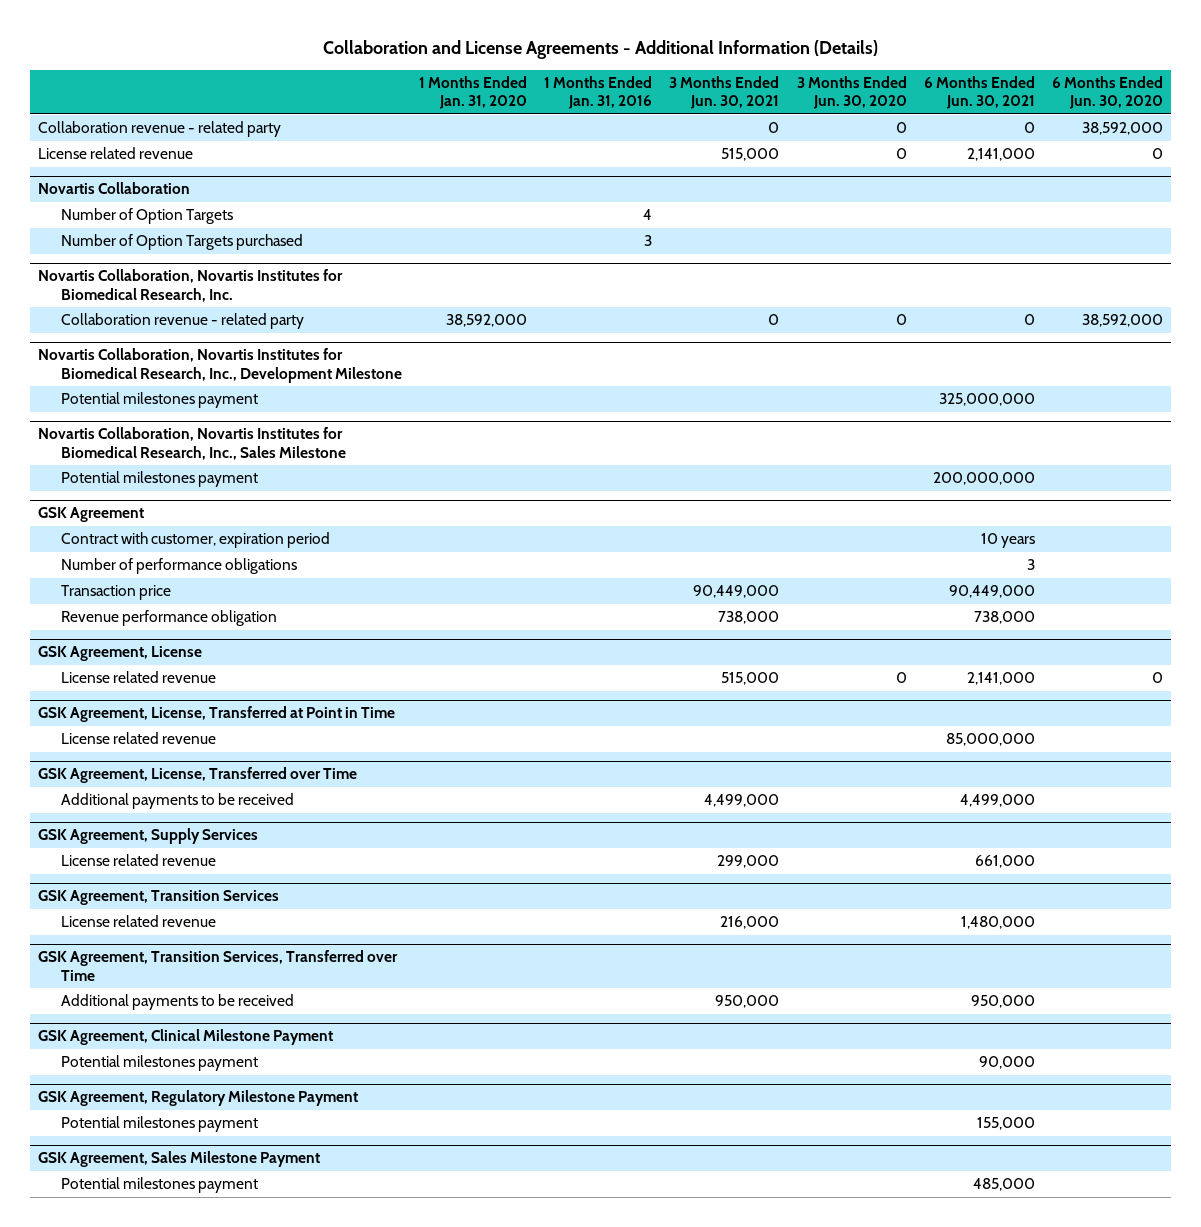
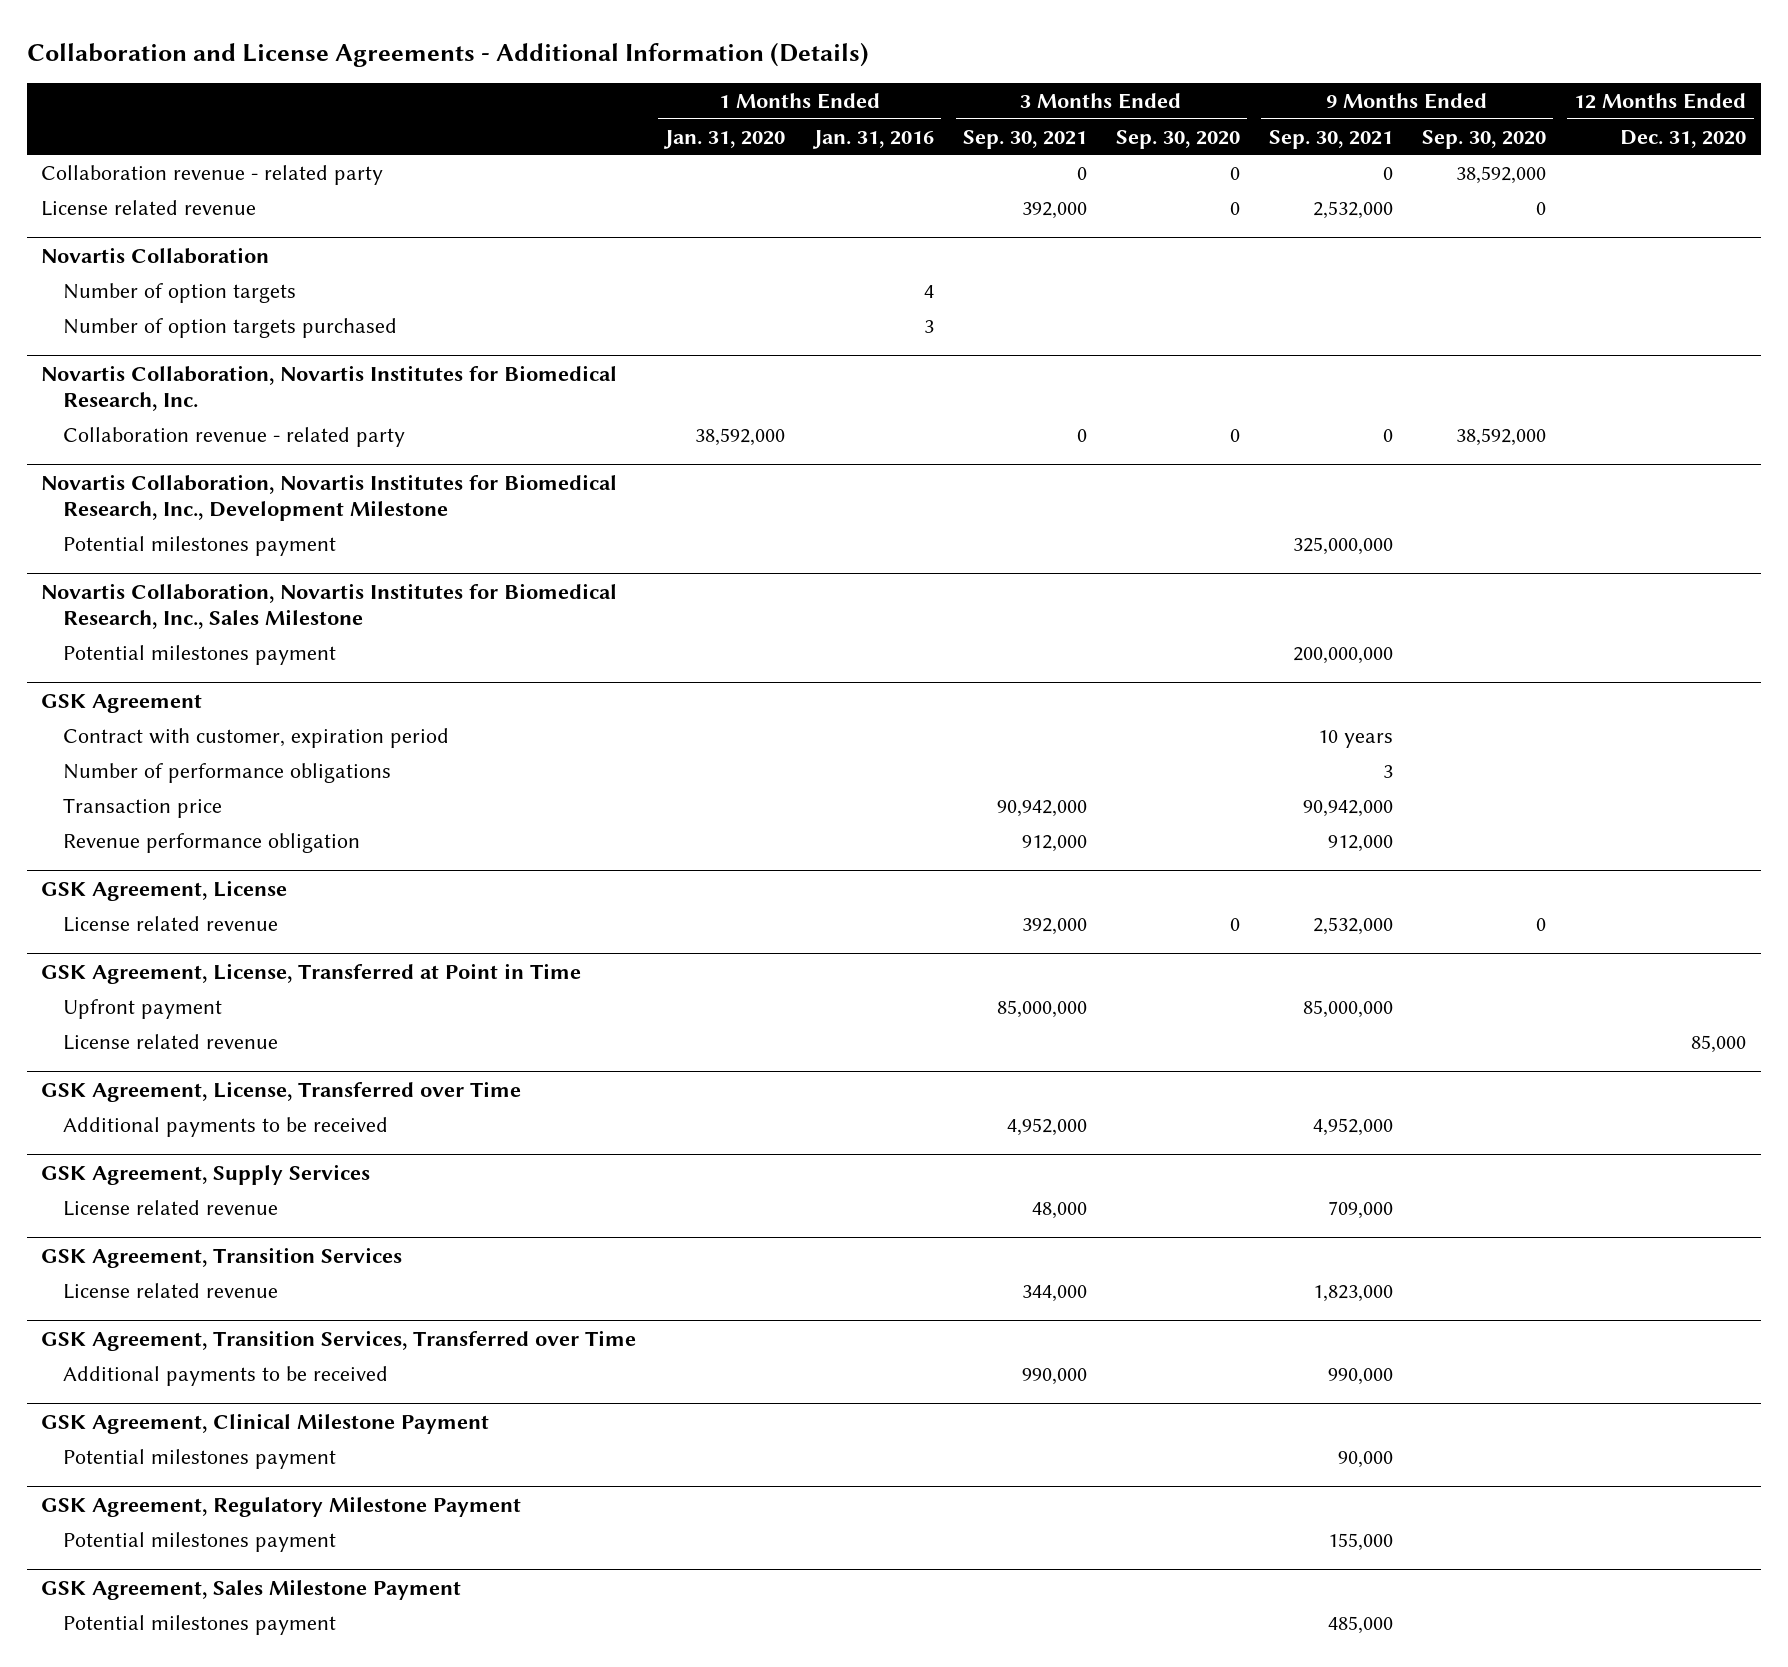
- | 1 Months Ended Jan. 31, 2020 | 1 Months Ended Jan. 31, 2016 | 3 Months Ended Jun. 30, 2021 | 3 Months Ended Jun. 30, 2020 | 6 Months Ended Jun. 30, 2021 | 6 Months Ended Jun. 30, 2020
+ | 1 Months Ended Jan. 31, 2020 | 1 Months Ended Jan. 31, 2016 | 3 Months Ended Sep. 30, 2021 | 3 Months Ended Sep. 30, 2020 | 9 Months Ended Sep. 30, 2021 | 9 Months Ended Sep. 30, 2020 | 12 Months Ended Dec. 31, 2020
@ Novartis Collaboration
- Number of Option Targets | | 4 | | | |
- Number of Option Targets purchased | | 3 | | | |
+ Number of option targets | | 4 | | | | |
+ Number of option targets purchased | | 3 | | | | |
@ GSK Agreement, License, Transferred at Point in Time
+ Upfront payment | | | 85,000,000 | | 85,000,000 | |

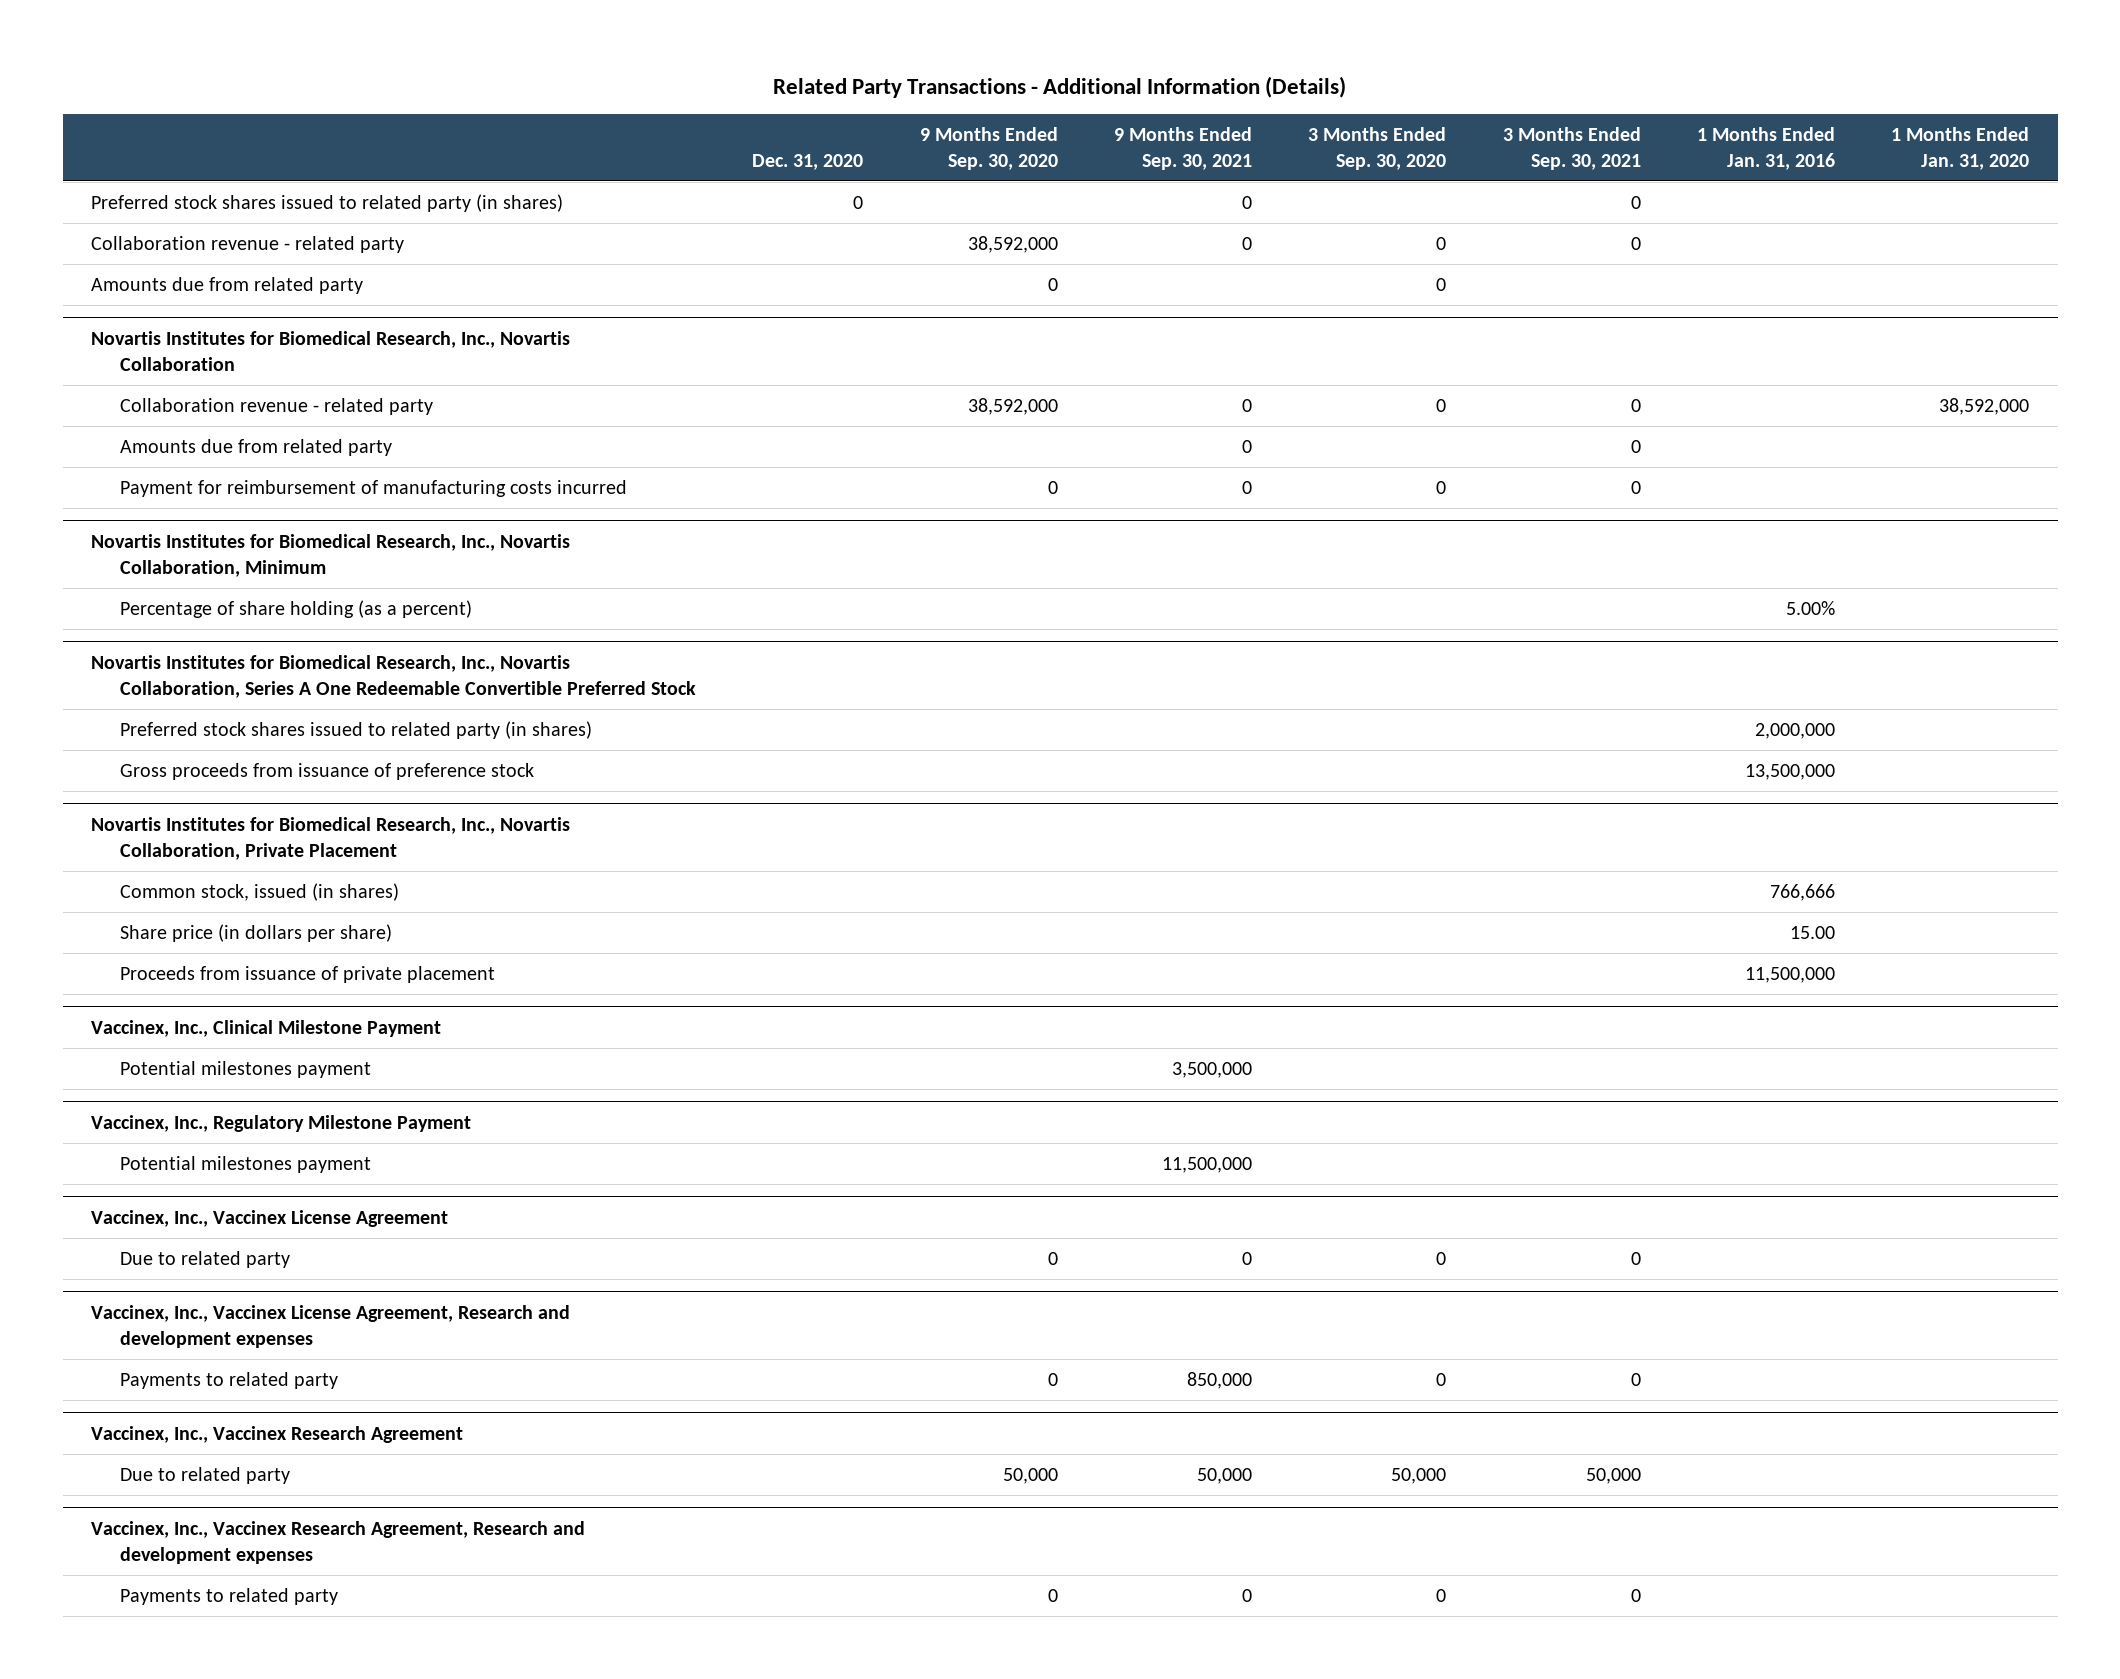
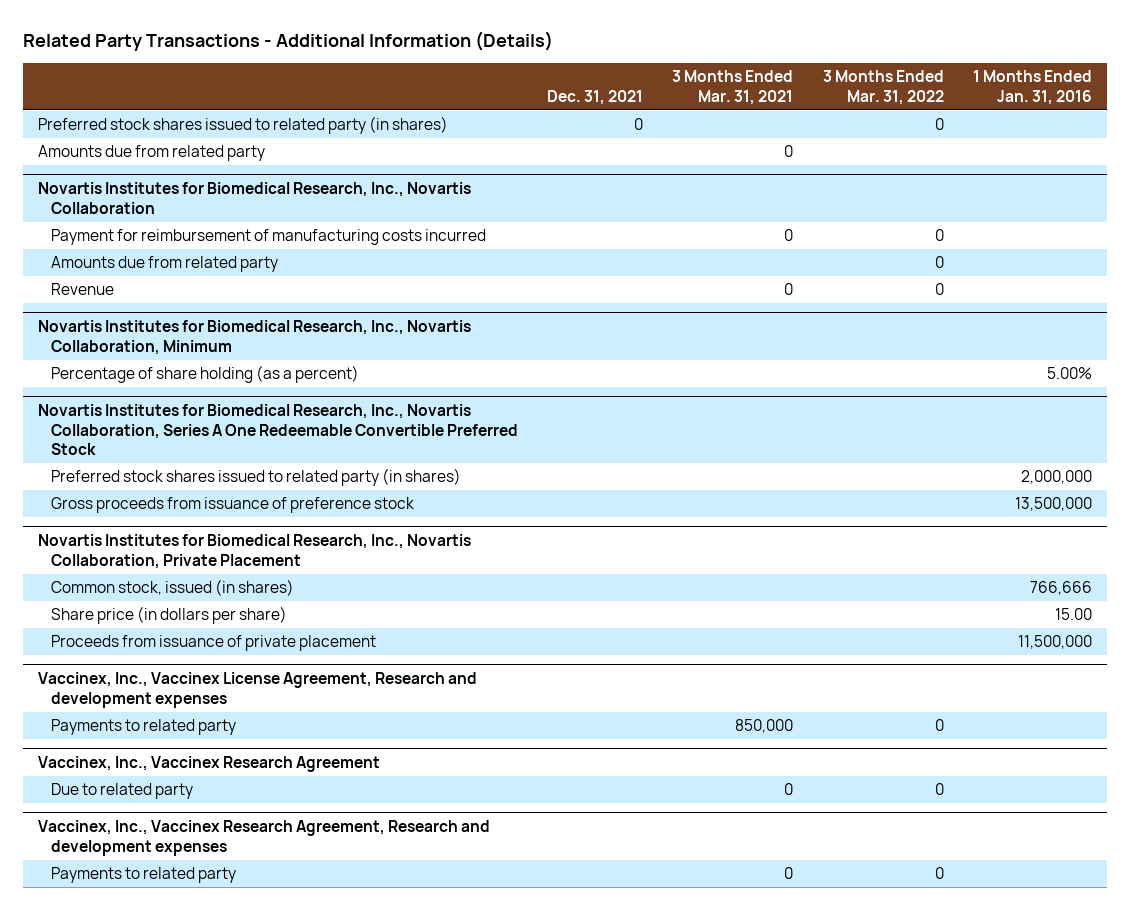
- | Dec. 31, 2020 | 9 Months Ended Sep. 30, 2020 | 9 Months Ended Sep. 30, 2021 | 3 Months Ended Sep. 30, 2020 | 3 Months Ended Sep. 30, 2021 | 1 Months Ended Jan. 31, 2016 | 1 Months Ended Jan. 31, 2020
+ | Dec. 31, 2021 | 3 Months Ended Mar. 31, 2021 | 3 Months Ended Mar. 31, 2022 | 1 Months Ended Jan. 31, 2016
- Collaboration revenue - related party | | 38,592,000 | 0 | 0 | 0 | |
@ Novartis Institutes for Biomedical Research, Inc., Novartis Collaboration
- Collaboration revenue - related party | | 38,592,000 | 0 | 0 | 0 | | 38,592,000
moved down: Amounts due from related party | | | 0 |
+ Revenue | | 0 | 0 |
- Vaccinex, Inc., Clinical Milestone Payment
- Potential milestones payment | | | 3,500,000 | | | |
- Vaccinex, Inc., Regulatory Milestone Payment
- Potential milestones payment | | | 11,500,000 | | | |
- Vaccinex, Inc., Vaccinex License Agreement
- Due to related party | | 0 | 0 | 0 | 0 | |

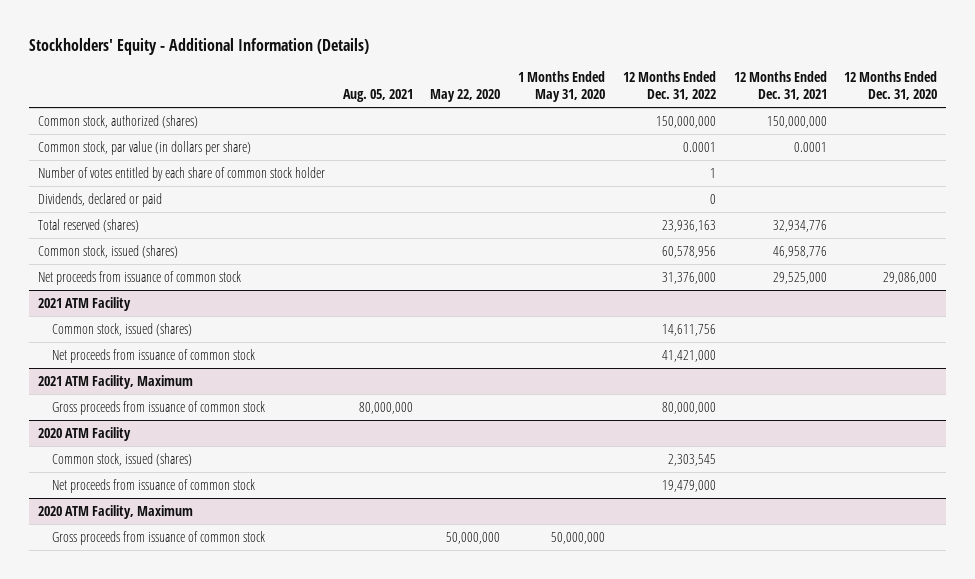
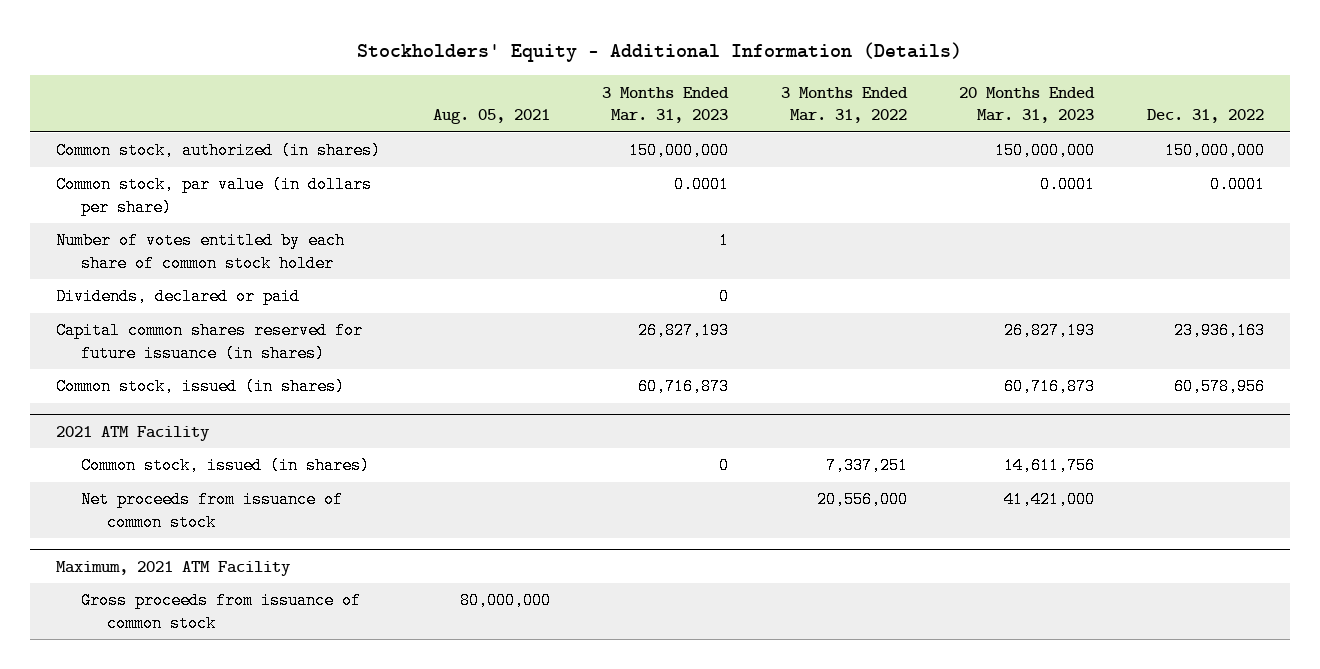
- | Aug. 05, 2021 | May 22, 2020 | 1 Months Ended May 31, 2020 | 12 Months Ended Dec. 31, 2022 | 12 Months Ended Dec. 31, 2021 | 12 Months Ended Dec. 31, 2020
+ | Aug. 05, 2021 | 3 Months Ended Mar. 31, 2023 | 3 Months Ended Mar. 31, 2022 | 20 Months Ended Mar. 31, 2023 | Dec. 31, 2022
- Common stock, authorized (shares) | | | | 150,000,000 | 150,000,000 |
+ Common stock, authorized (in shares) | | 150,000,000 | | 150,000,000 | 150,000,000
- Total reserved (shares) | | | | 23,936,163 | 32,934,776 |
- Common stock, issued (shares) | | | | 60,578,956 | 46,958,776 |
- Net proceeds from issuance of common stock | | | | 31,376,000 | 29,525,000 | 29,086,000
+ Capital common shares reserved for future issuance (in shares) | | 26,827,193 | | 26,827,193 | 23,936,163
+ Common stock, issued (in shares) | | 60,716,873 | | 60,716,873 | 60,578,956
@ 2021 ATM Facility
- Common stock, issued (shares) | | | | 14,611,756 | |
+ Common stock, issued (in shares) | | 0 | 7,337,251 | 14,611,756 |
- 2021 ATM Facility, Maximum
+ Maximum, 2021 ATM Facility
- 2020 ATM Facility
- Common stock, issued (shares) | | | | 2,303,545 | |
- Net proceeds from issuance of common stock | | | | 19,479,000 | |
- 2020 ATM Facility, Maximum
- Gross proceeds from issuance of common stock | | 50,000,000 | 50,000,000 | | |

